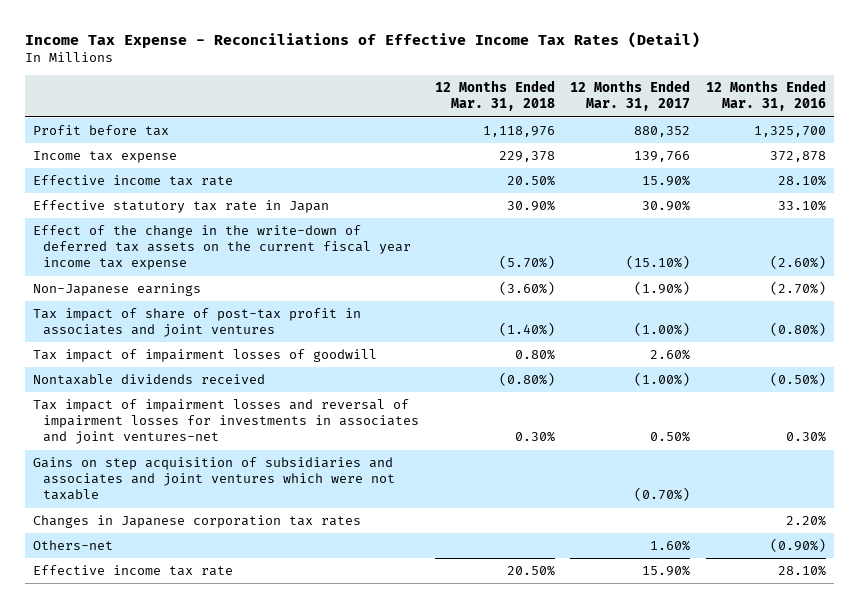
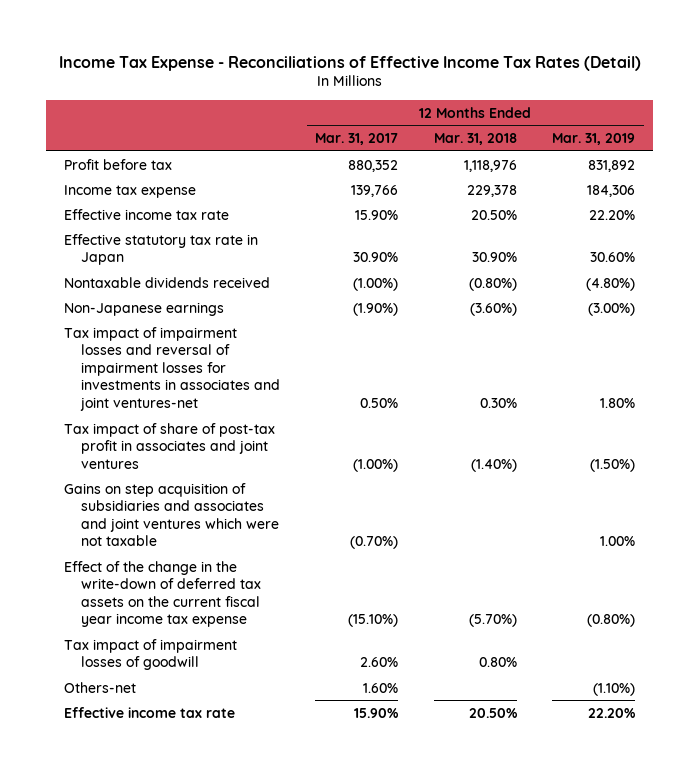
- | 12 Months Ended Mar. 31, 2018 | 12 Months Ended Mar. 31, 2017 | 12 Months Ended Mar. 31, 2016
+ | 12 Months Ended Mar. 31, 2017 | 12 Months Ended Mar. 31, 2018 | 12 Months Ended Mar. 31, 2019
moved down: Non-Japanese earnings | (1.90%) | (3.60%) | (3.00%)
moved down: Tax impact of share of post-tax profit in associates and joint ventures | (1.00%) | (1.40%) | (1.50%)
- Changes in Japanese corporation tax rates | | | 2.20%
moved down: Effect of the change in the write-down of deferred tax assets on the current fiscal year income tax expense | (15.10%) | (5.70%) | (0.80%)
moved down: Tax impact of impairment losses of goodwill | 2.60% | 0.80% |

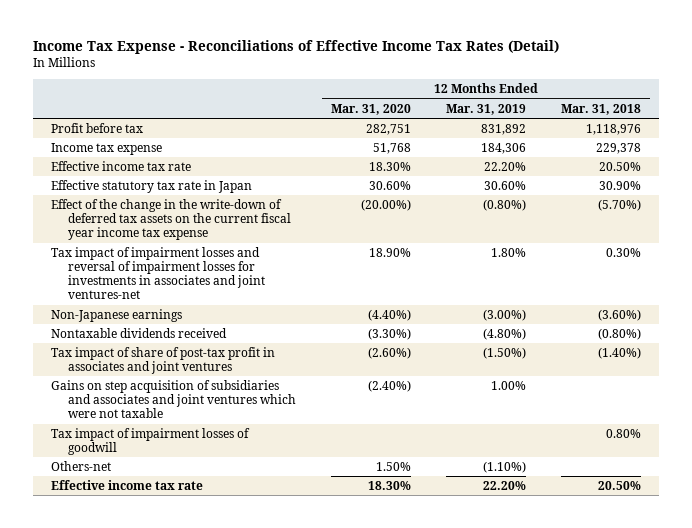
- | 12 Months Ended Mar. 31, 2017 | 12 Months Ended Mar. 31, 2018 | 12 Months Ended Mar. 31, 2019
+ | 12 Months Ended Mar. 31, 2020 | 12 Months Ended Mar. 31, 2019 | 12 Months Ended Mar. 31, 2018
moved up: Effect of the change in the write-down of deferred tax assets on the current fiscal year income tax expense | (20.00%) | (0.80%) | (5.70%)
moved down: Non-Japanese earnings | (4.40%) | (3.00%) | (3.60%)
moved down: Nontaxable dividends received | (3.30%) | (4.80%) | (0.80%)

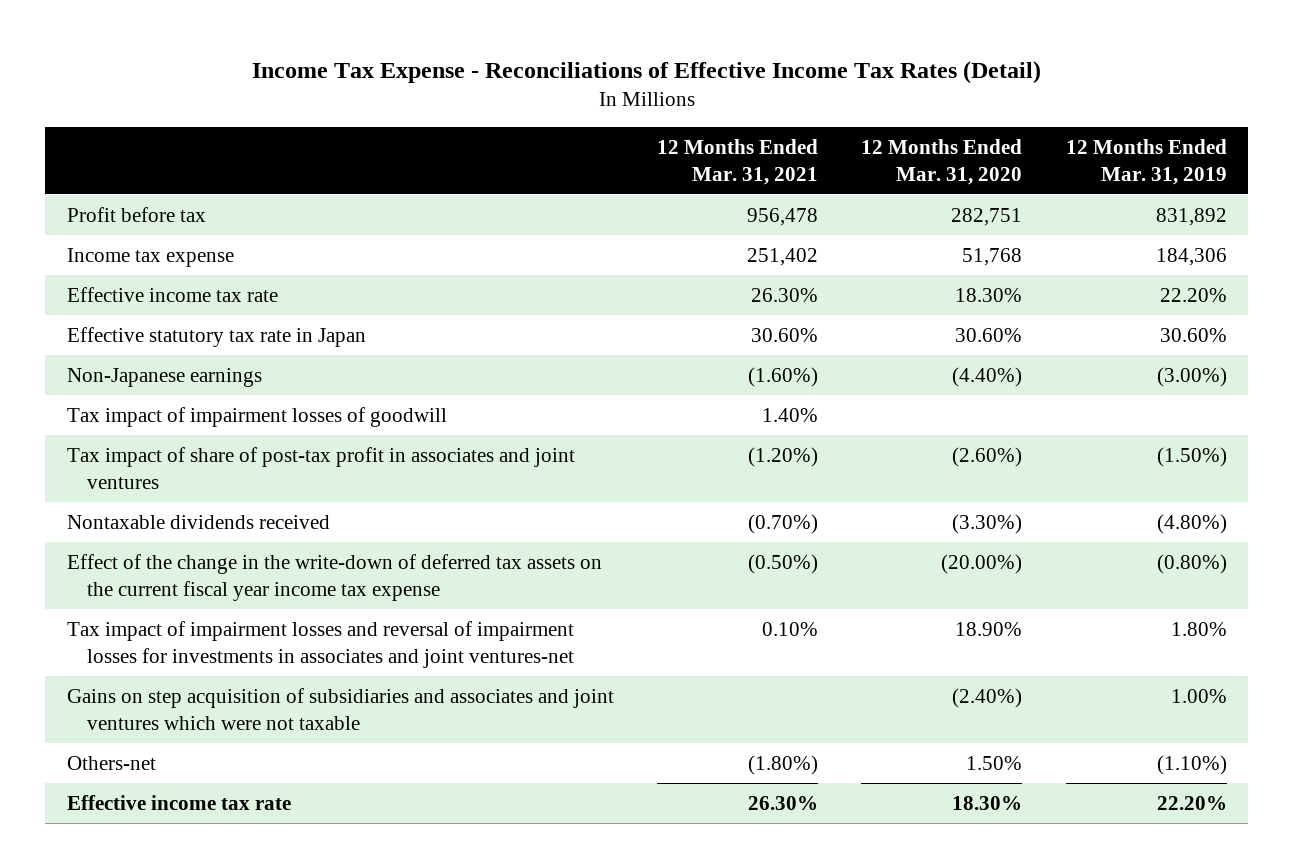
- | 12 Months Ended Mar. 31, 2020 | 12 Months Ended Mar. 31, 2019 | 12 Months Ended Mar. 31, 2018
+ | 12 Months Ended Mar. 31, 2021 | 12 Months Ended Mar. 31, 2020 | 12 Months Ended Mar. 31, 2019
moved up: Tax impact of impairment losses of goodwill | 1.40% | |
moved down: Nontaxable dividends received | (0.70%) | (3.30%) | (4.80%)
moved down: Effect of the change in the write-down of deferred tax assets on the current fiscal year income tax expense | (0.50%) | (20.00%) | (0.80%)
moved down: Tax impact of impairment losses and reversal of impairment losses for investments in associates and joint ventures-net | 0.10% | 18.90% | 1.80%

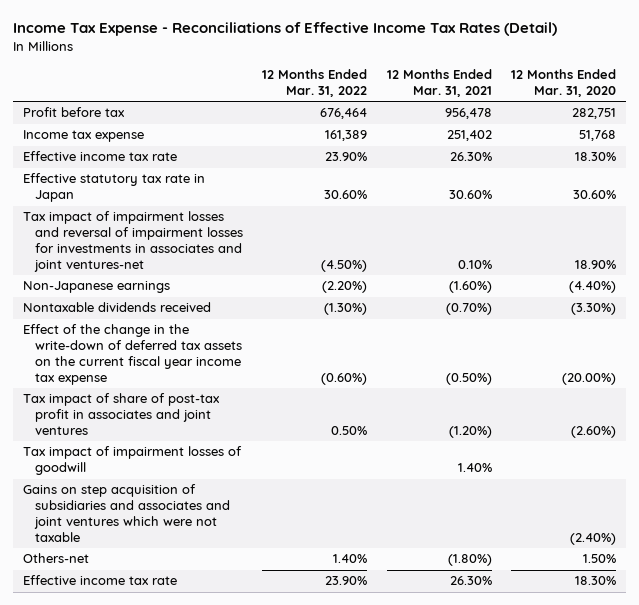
- | 12 Months Ended Mar. 31, 2021 | 12 Months Ended Mar. 31, 2020 | 12 Months Ended Mar. 31, 2019
+ | 12 Months Ended Mar. 31, 2022 | 12 Months Ended Mar. 31, 2021 | 12 Months Ended Mar. 31, 2020
moved up: Tax impact of impairment losses and reversal of impairment losses for investments in associates and joint ventures-net | (4.50%) | 0.10% | 18.90%
moved down: Tax impact of share of post-tax profit in associates and joint ventures | 0.50% | (1.20%) | (2.60%)
moved down: Tax impact of impairment losses of goodwill | | 1.40% |

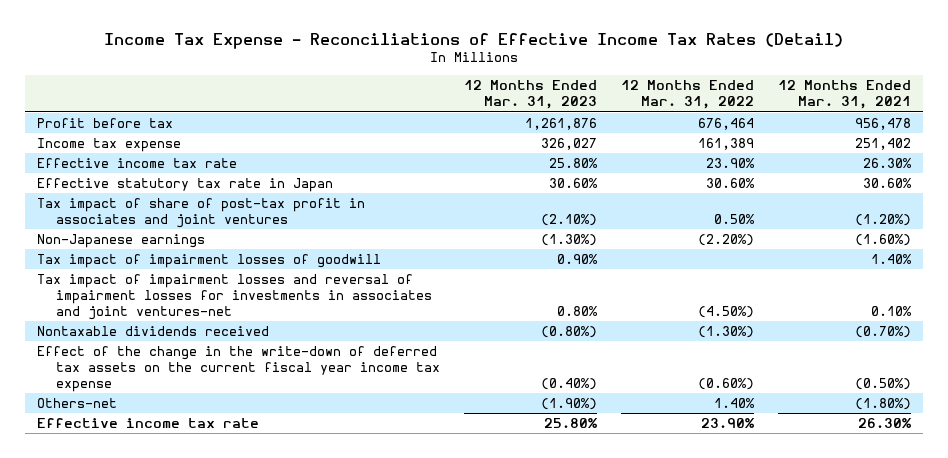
- | 12 Months Ended Mar. 31, 2022 | 12 Months Ended Mar. 31, 2021 | 12 Months Ended Mar. 31, 2020
+ | 12 Months Ended Mar. 31, 2023 | 12 Months Ended Mar. 31, 2022 | 12 Months Ended Mar. 31, 2021
moved up: Tax impact of share of post-tax profit in associates and joint ventures | (2.10%) | 0.50% | (1.20%)
moved up: Tax impact of impairment losses of goodwill | 0.90% | | 1.40%
moved down: Tax impact of impairment losses and reversal of impairment losses for investments in associates and joint ventures-net | 0.80% | (4.50%) | 0.10%
- Gains on step acquisition of subsidiaries and associates and joint ventures which were not taxable | | | (2.40%)

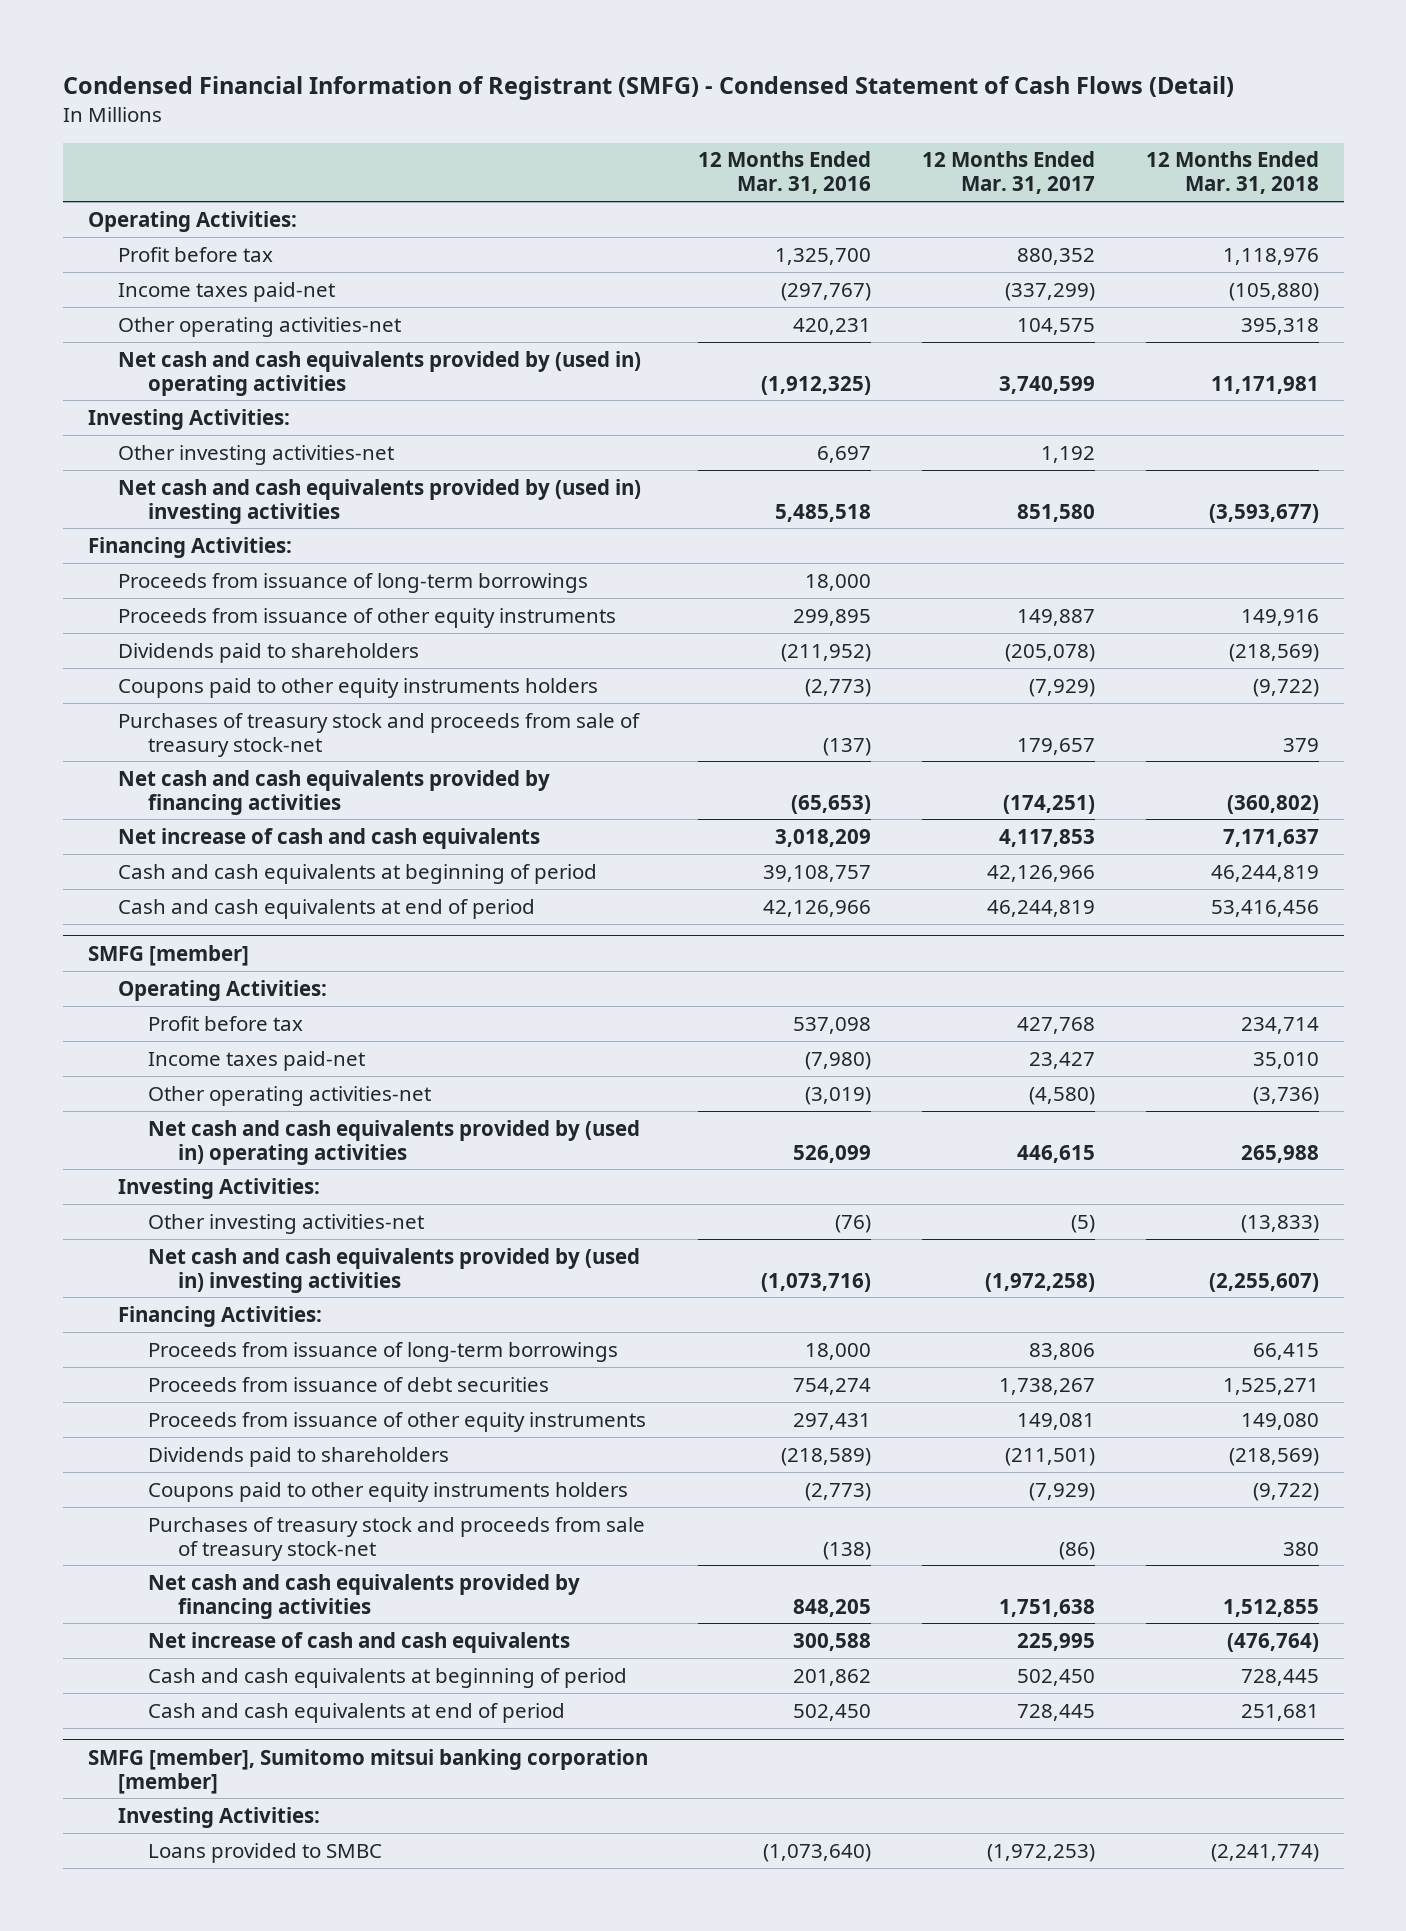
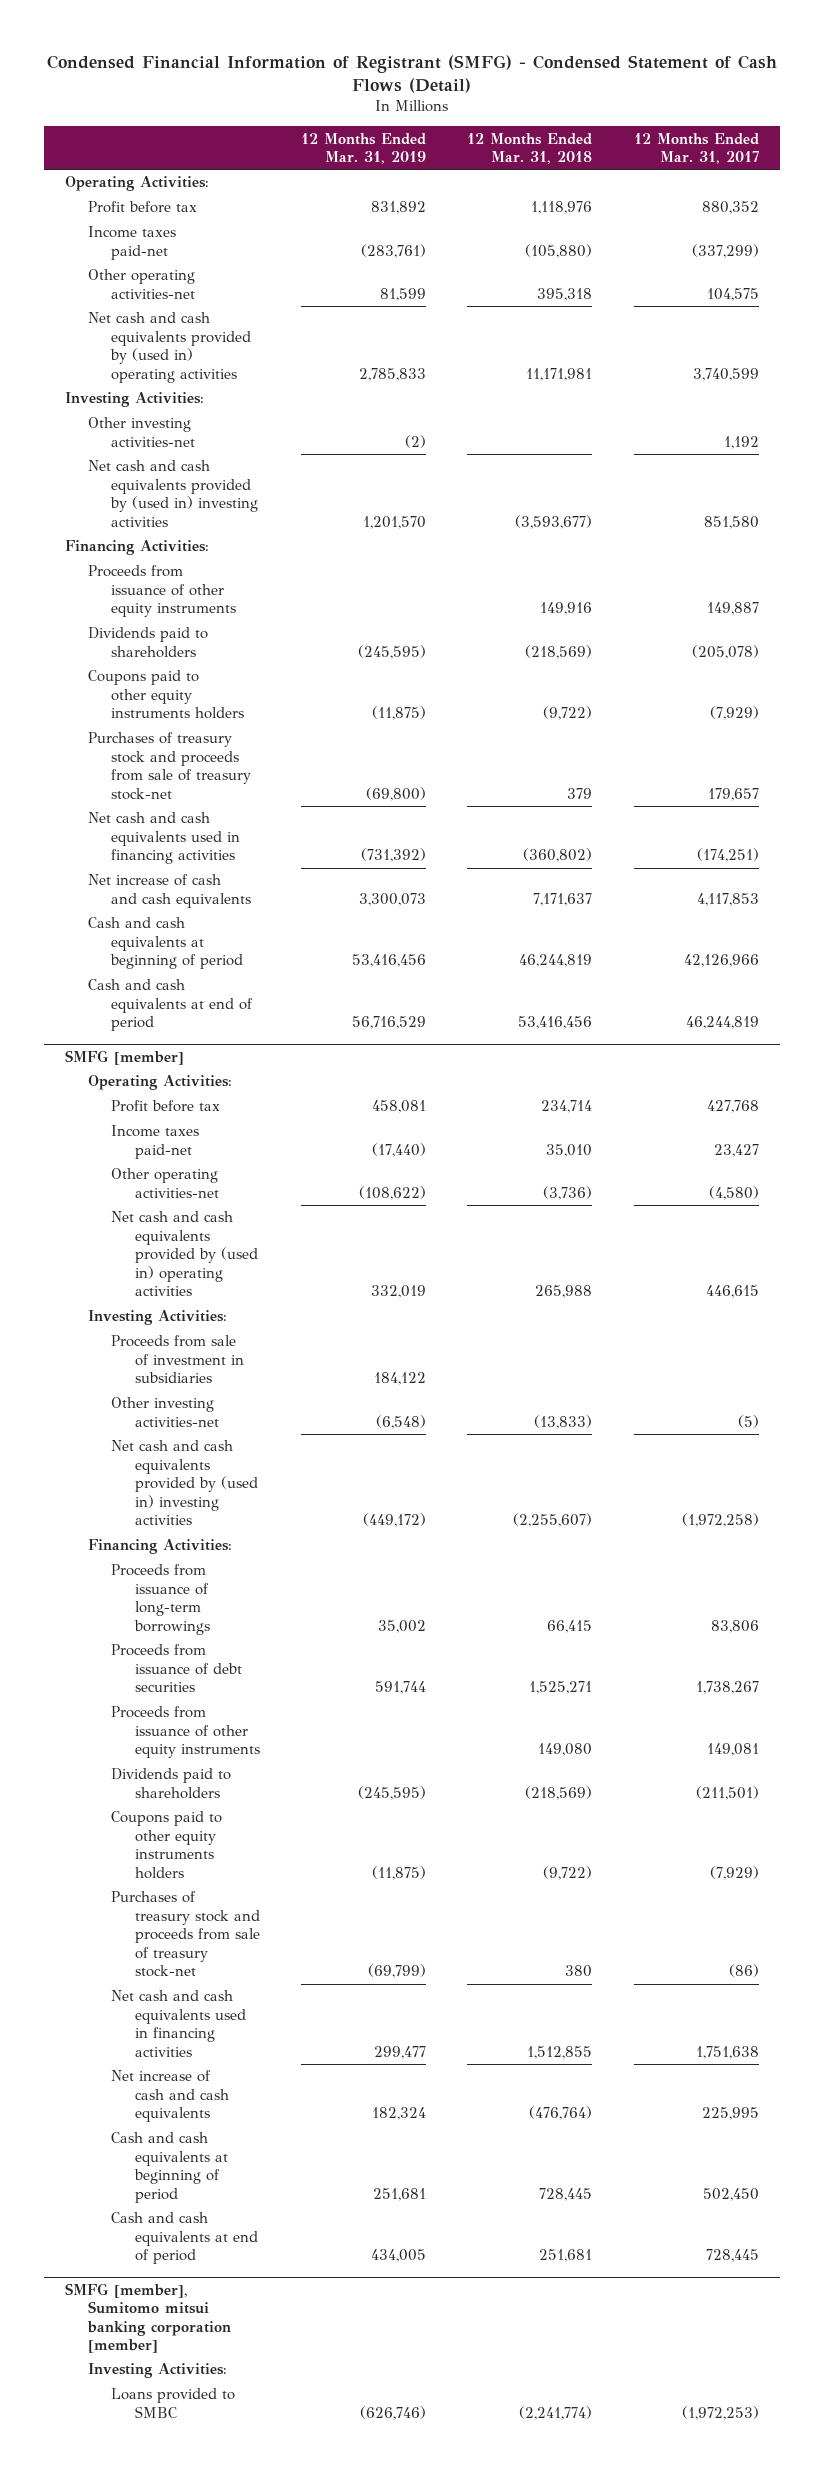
- | 12 Months Ended Mar. 31, 2016 | 12 Months Ended Mar. 31, 2017 | 12 Months Ended Mar. 31, 2018
+ | 12 Months Ended Mar. 31, 2019 | 12 Months Ended Mar. 31, 2018 | 12 Months Ended Mar. 31, 2017
- Proceeds from issuance of long-term borrowings | 18,000 | |
- Net cash and cash equivalents provided by financing activities | (65,653) | (174,251) | (360,802)
+ Net cash and cash equivalents used in financing activities | (731,392) | (360,802) | (174,251)
@ SMFG [member]
+ Proceeds from sale of investment in subsidiaries | 184,122 | |
- Net cash and cash equivalents provided by financing activities | 848,205 | 1,751,638 | 1,512,855
+ Net cash and cash equivalents used in financing activities | 299,477 | 1,512,855 | 1,751,638

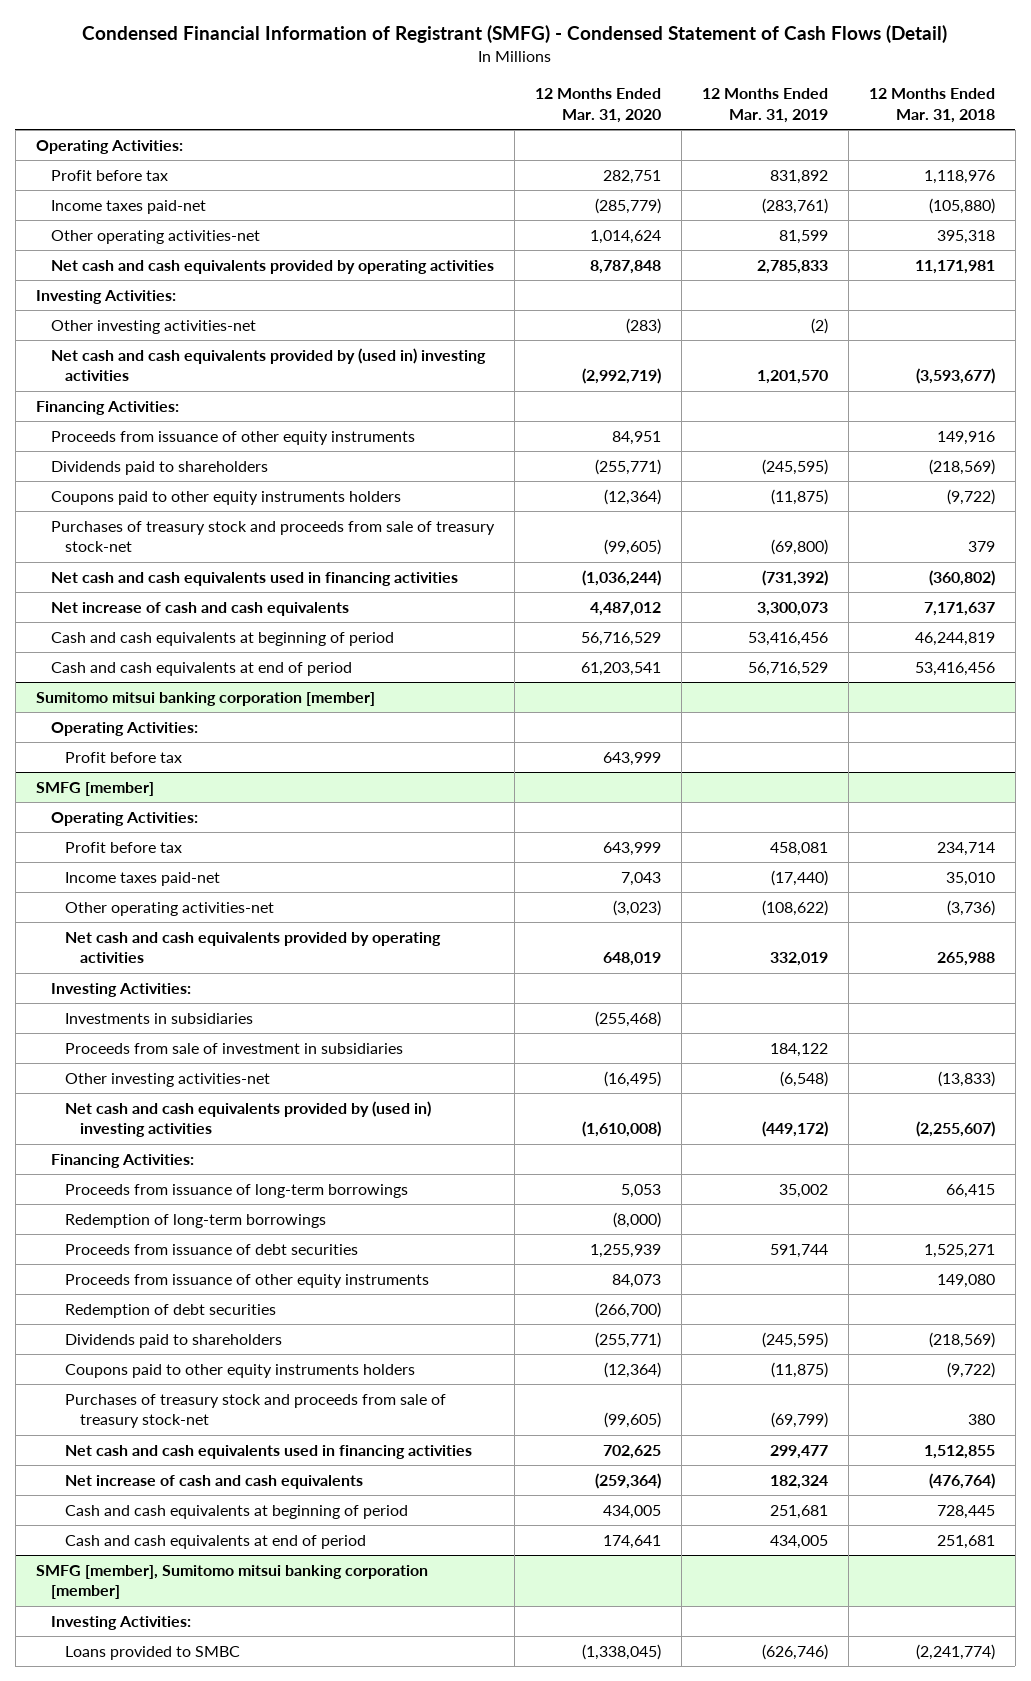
- | 12 Months Ended Mar. 31, 2019 | 12 Months Ended Mar. 31, 2018 | 12 Months Ended Mar. 31, 2017
+ | 12 Months Ended Mar. 31, 2020 | 12 Months Ended Mar. 31, 2019 | 12 Months Ended Mar. 31, 2018
- Net cash and cash equivalents provided by (used in) operating activities | 2,785,833 | 11,171,981 | 3,740,599
+ Net cash and cash equivalents provided by operating activities | 8,787,848 | 2,785,833 | 11,171,981
+ Sumitomo mitsui banking corporation [member]
+ Operating Activities:
+ Profit before tax | 643,999 | |
@ SMFG [member]
- Net cash and cash equivalents provided by (used in) operating activities | 332,019 | 265,988 | 446,615
+ Net cash and cash equivalents provided by operating activities | 648,019 | 332,019 | 265,988
+ Investments in subsidiaries | (255,468) | |
+ Redemption of long-term borrowings | (8,000) | |
+ Redemption of debt securities | (266,700) | |

